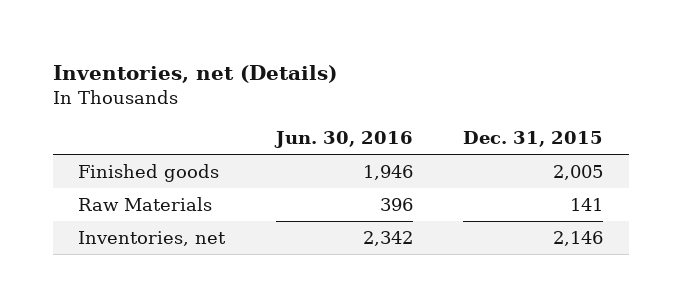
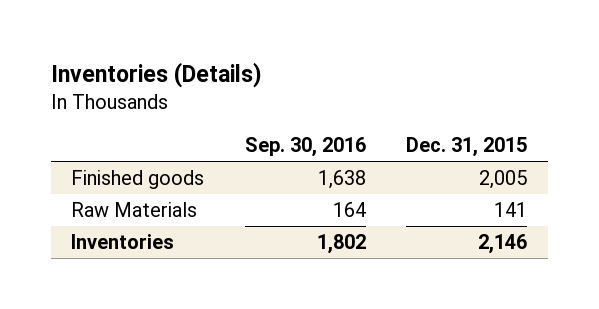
- Inventories, net (Details)
+ Inventories (Details)
- | Jun. 30, 2016 | Dec. 31, 2015
+ | Sep. 30, 2016 | Dec. 31, 2015
- Inventories, net | 2,342 | 2,146
+ Inventories | 1,802 | 2,146

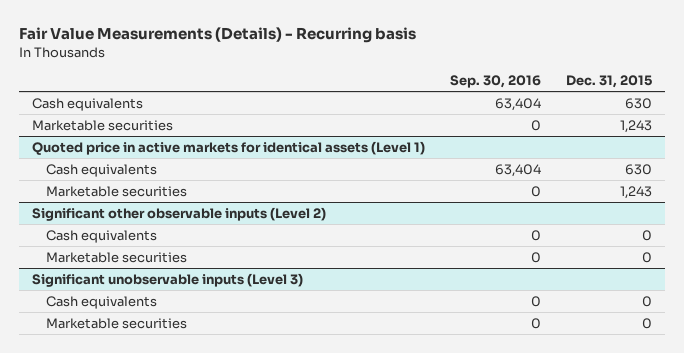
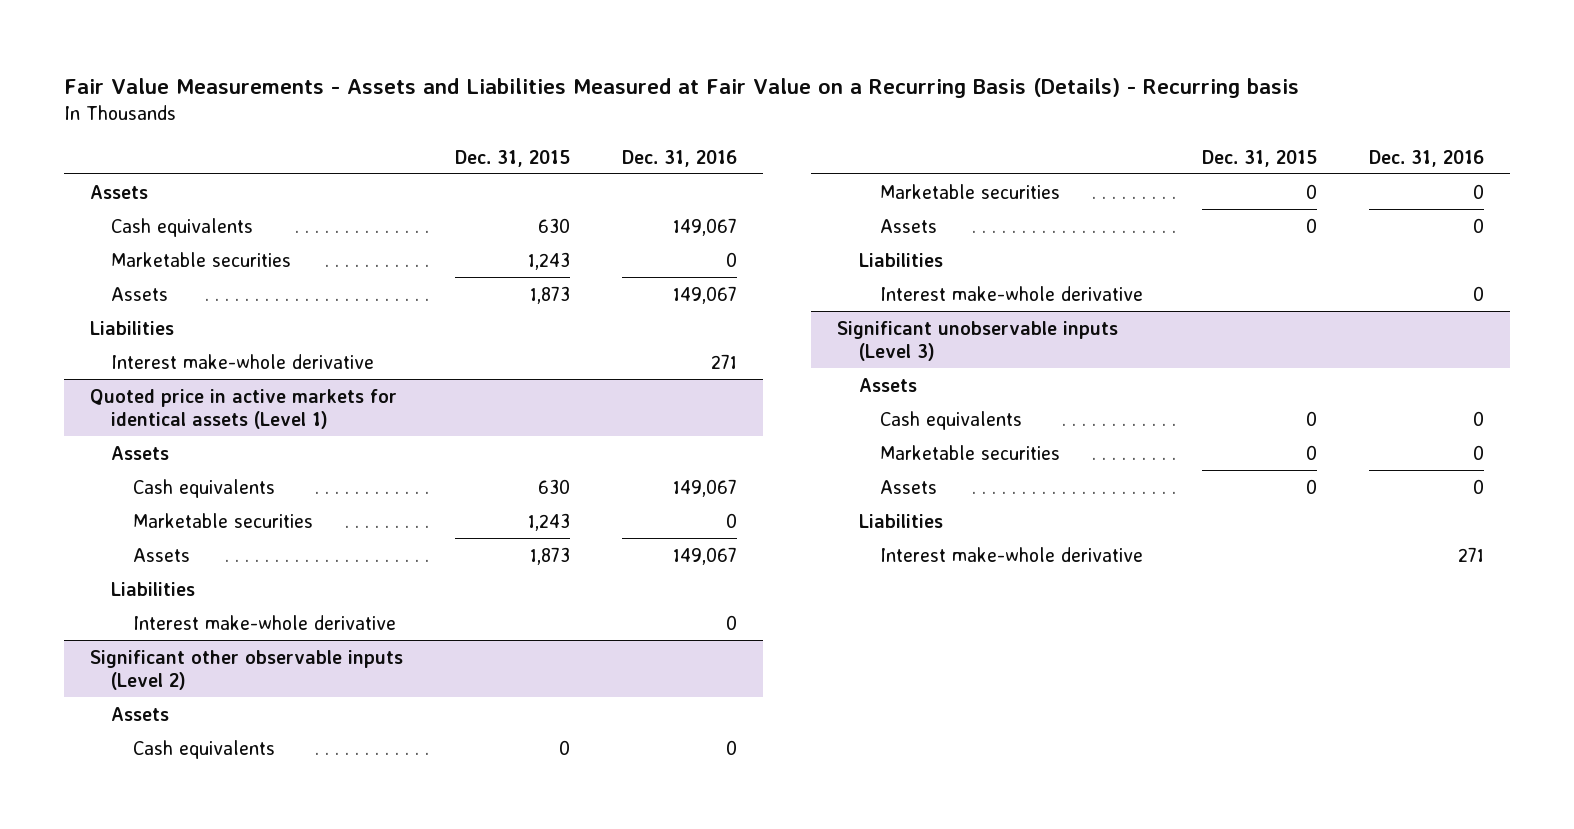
- Fair Value Measurements (Details) - Recurring basis
+ Fair Value Measurements - Assets and Liabilities Measured at Fair Value on a Recurring Basis (Details) - Recurring basis
- | Sep. 30, 2016 | Dec. 31, 2015
+ | Dec. 31, 2015 | Dec. 31, 2016
+ Assets
+ Assets | 1,873 | 149,067
+ Liabilities
+ Interest make-whole derivative | | 271
@ Quoted price in active markets for identical assets (Level 1)
+ Assets
+ Assets | 1,873 | 149,067
+ Liabilities
+ Interest make-whole derivative | | 0
@ Significant other observable inputs (Level 2)
+ Assets
+ Assets | 0 | 0
+ Liabilities
+ Interest make-whole derivative | | 0
@ Significant unobservable inputs (Level 3)
+ Assets
+ Assets | 0 | 0
+ Liabilities
+ Interest make-whole derivative | | 271

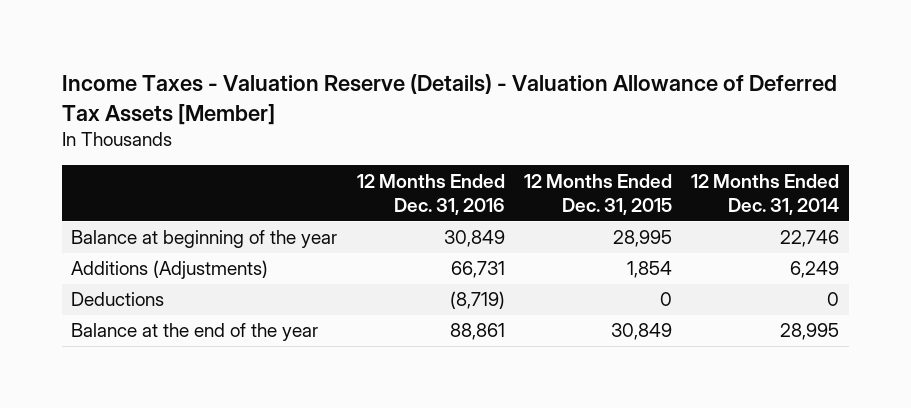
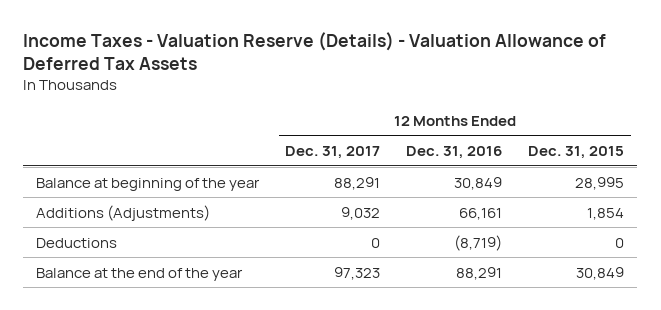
- Income Taxes - Valuation Reserve (Details) - Valuation Allowance of Deferred Tax Assets [Member]
+ Income Taxes - Valuation Reserve (Details) - Valuation Allowance of Deferred Tax Assets
- | 12 Months Ended Dec. 31, 2016 | 12 Months Ended Dec. 31, 2015 | 12 Months Ended Dec. 31, 2014
+ | 12 Months Ended Dec. 31, 2017 | 12 Months Ended Dec. 31, 2016 | 12 Months Ended Dec. 31, 2015
- Additions (Adjustments) | 66,731 | 1,854 | 6,249
+ Additions (Adjustments) | 9,032 | 66,161 | 1,854
- Balance at the end of the year | 88,861 | 30,849 | 28,995
+ Balance at the end of the year | 97,323 | 88,291 | 30,849

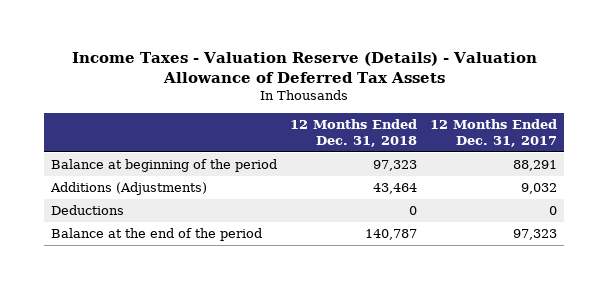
- | 12 Months Ended Dec. 31, 2017 | 12 Months Ended Dec. 31, 2016 | 12 Months Ended Dec. 31, 2015
+ | 12 Months Ended Dec. 31, 2018 | 12 Months Ended Dec. 31, 2017
- Balance at beginning of the year | 88,291 | 30,849 | 28,995
+ Balance at beginning of the period | 97,323 | 88,291
- Balance at the end of the year | 97,323 | 88,291 | 30,849
+ Balance at the end of the period | 140,787 | 97,323

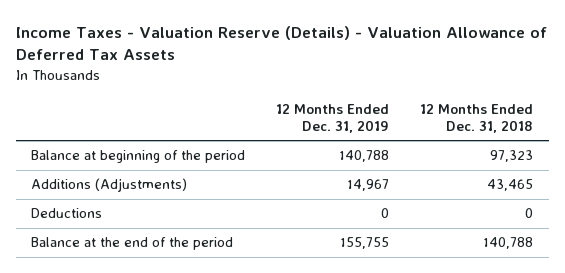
- | 12 Months Ended Dec. 31, 2018 | 12 Months Ended Dec. 31, 2017
+ | 12 Months Ended Dec. 31, 2019 | 12 Months Ended Dec. 31, 2018
- Additions (Adjustments) | 43,464 | 9,032
+ Additions (Adjustments) | 14,967 | 43,465
- Balance at the end of the period | 140,787 | 97,323
+ Balance at the end of the period | 155,755 | 140,788

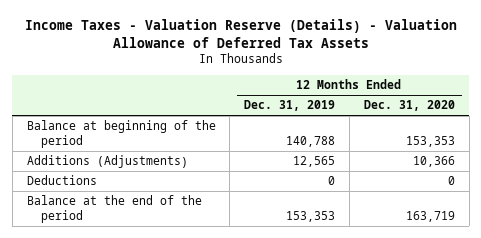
- | 12 Months Ended Dec. 31, 2019 | 12 Months Ended Dec. 31, 2018
+ | 12 Months Ended Dec. 31, 2019 | 12 Months Ended Dec. 31, 2020
- Additions (Adjustments) | 14,967 | 43,465
+ Additions (Adjustments) | 12,565 | 10,366
- Balance at the end of the period | 155,755 | 140,788
+ Balance at the end of the period | 153,353 | 163,719

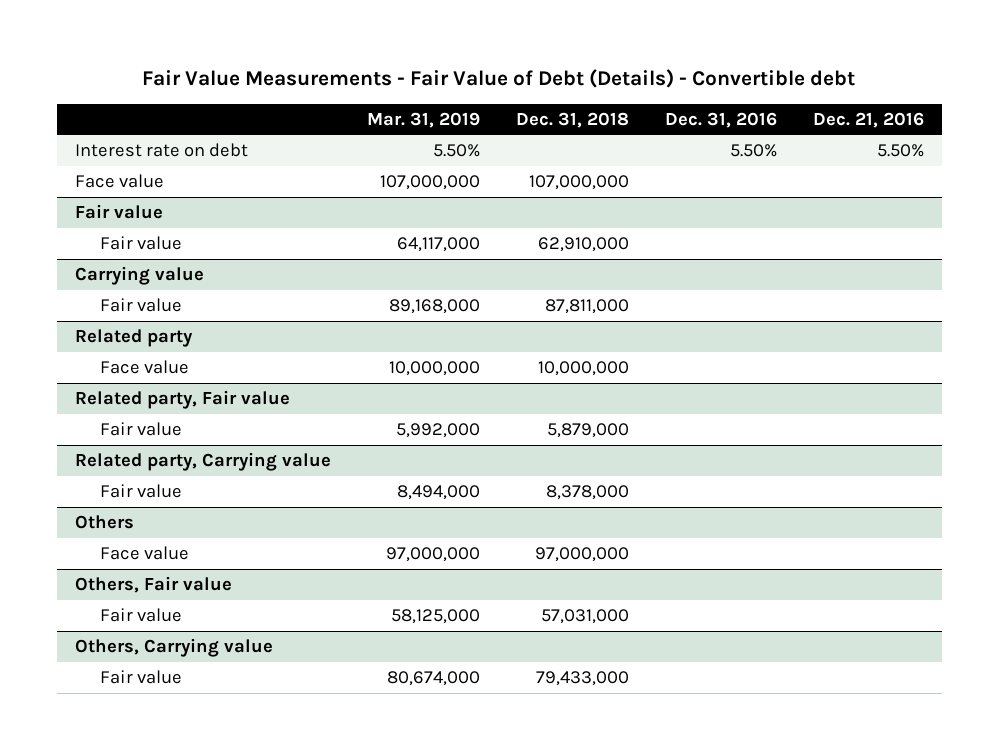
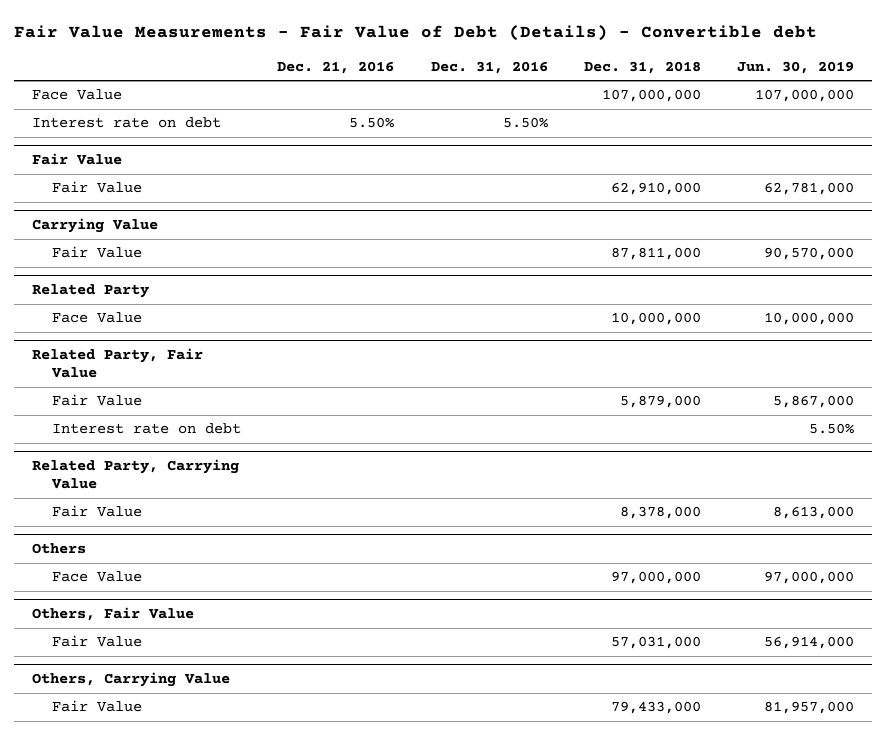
- | Mar. 31, 2019 | Dec. 31, 2018 | Dec. 31, 2016 | Dec. 21, 2016
+ | Dec. 21, 2016 | Dec. 31, 2016 | Dec. 31, 2018 | Jun. 30, 2019
+ Face Value | | | 107,000,000 | 107,000,000
- Face value | 107,000,000 | 107,000,000 | |
- Fair value
- Fair value | 64,117,000 | 62,910,000 | |
- Carrying value
- Fair value | 89,168,000 | 87,811,000 | |
- Related party
- Face value | 10,000,000 | 10,000,000 | |
- Related party, Fair value
- Fair value | 5,992,000 | 5,879,000 | |
- Related party, Carrying value
- Fair value | 8,494,000 | 8,378,000 | |
+ Fair Value
+ Fair Value | | | 62,910,000 | 62,781,000
+ Carrying Value
+ Fair Value | | | 87,811,000 | 90,570,000
+ Related Party
+ Face Value | | | 10,000,000 | 10,000,000
+ Related Party, Fair Value
+ Fair Value | | | 5,879,000 | 5,867,000
+ Interest rate on debt | | | | 5.50%
+ Related Party, Carrying Value
+ Fair Value | | | 8,378,000 | 8,613,000
@ Others
- Face value | 97,000,000 | 97,000,000 | |
- Others, Fair value
- Fair value | 58,125,000 | 57,031,000 | |
- Others, Carrying value
- Fair value | 80,674,000 | 79,433,000 | |
@ Others
+ Face Value | | | 97,000,000 | 97,000,000
+ Others, Fair Value
+ Fair Value | | | 57,031,000 | 56,914,000
+ Others, Carrying Value
+ Fair Value | | | 79,433,000 | 81,957,000

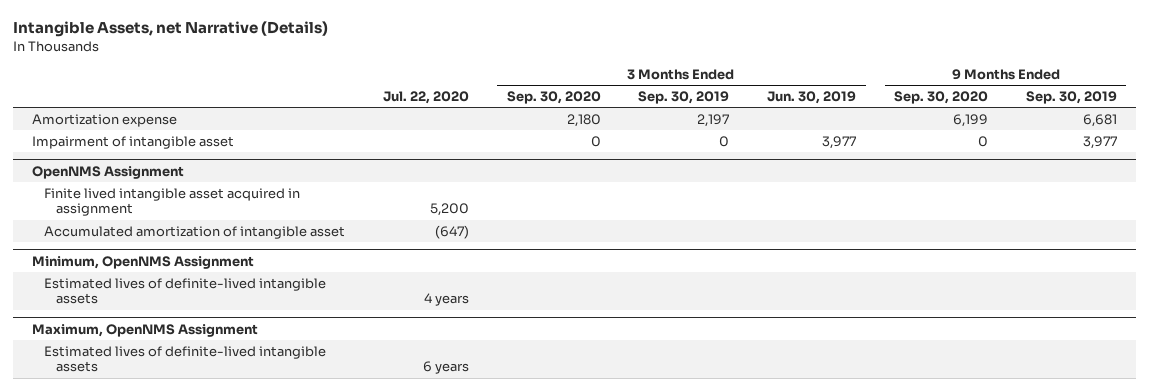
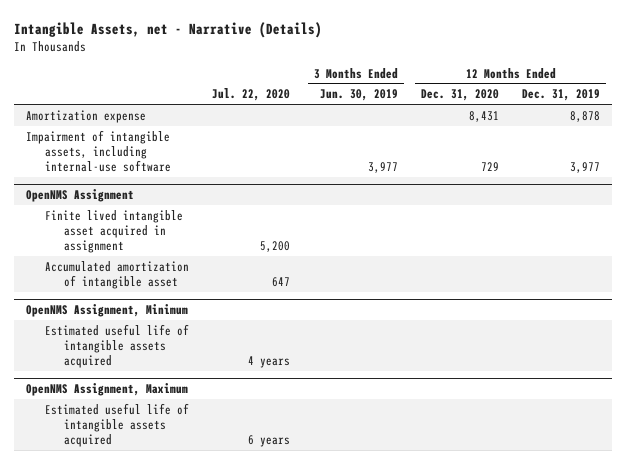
- Intangible Assets, net Narrative (Details)
+ Intangible Assets, net - Narrative (Details)
- | Jul. 22, 2020 | 3 Months Ended Sep. 30, 2020 | 3 Months Ended Sep. 30, 2019 | 3 Months Ended Jun. 30, 2019 | 9 Months Ended Sep. 30, 2020 | 9 Months Ended Sep. 30, 2019
+ | Jul. 22, 2020 | 3 Months Ended Jun. 30, 2019 | 12 Months Ended Dec. 31, 2020 | 12 Months Ended Dec. 31, 2019
- Impairment of intangible asset | | 0 | 0 | 3,977 | 0 | 3,977
+ Impairment of intangible assets, including internal-use software | | 3,977 | 729 | 3,977
@ OpenNMS Assignment
- Accumulated amortization of intangible asset | (647) | | | | |
- Minimum, OpenNMS Assignment
- Estimated lives of definite-lived intangible assets | 4 years | | | | |
- Maximum, OpenNMS Assignment
- Estimated lives of definite-lived intangible assets | 6 years | | | | |
@ OpenNMS Assignment
+ Accumulated amortization of intangible asset | 647 | | |
+ OpenNMS Assignment, Minimum
+ Estimated useful life of intangible assets acquired | 4 years | | |
+ OpenNMS Assignment, Maximum
+ Estimated useful life of intangible assets acquired | 6 years | | |

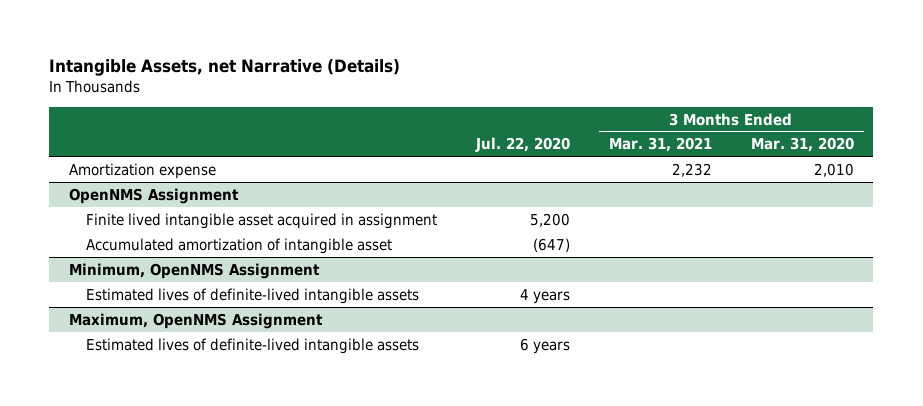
- Intangible Assets, net - Narrative (Details)
+ Intangible Assets, net Narrative (Details)
- | Jul. 22, 2020 | 3 Months Ended Jun. 30, 2019 | 12 Months Ended Dec. 31, 2020 | 12 Months Ended Dec. 31, 2019
+ | Jul. 22, 2020 | 3 Months Ended Mar. 31, 2021 | 3 Months Ended Mar. 31, 2020
- Impairment of intangible assets, including internal-use software | | 3,977 | 729 | 3,977
@ OpenNMS Assignment
- Accumulated amortization of intangible asset | 647 | | |
- OpenNMS Assignment, Minimum
- Estimated useful life of intangible assets acquired | 4 years | | |
- OpenNMS Assignment, Maximum
- Estimated useful life of intangible assets acquired | 6 years | | |
@ OpenNMS Assignment
+ Accumulated amortization of intangible asset | (647) | |
+ Minimum, OpenNMS Assignment
+ Estimated lives of definite-lived intangible assets | 4 years | |
+ Maximum, OpenNMS Assignment
+ Estimated lives of definite-lived intangible assets | 6 years | |

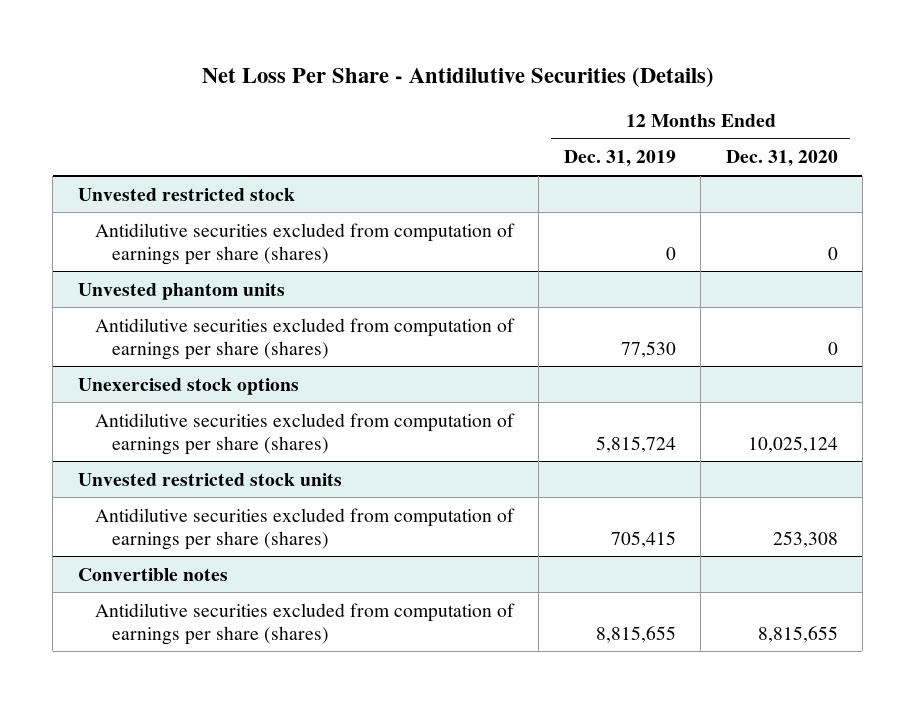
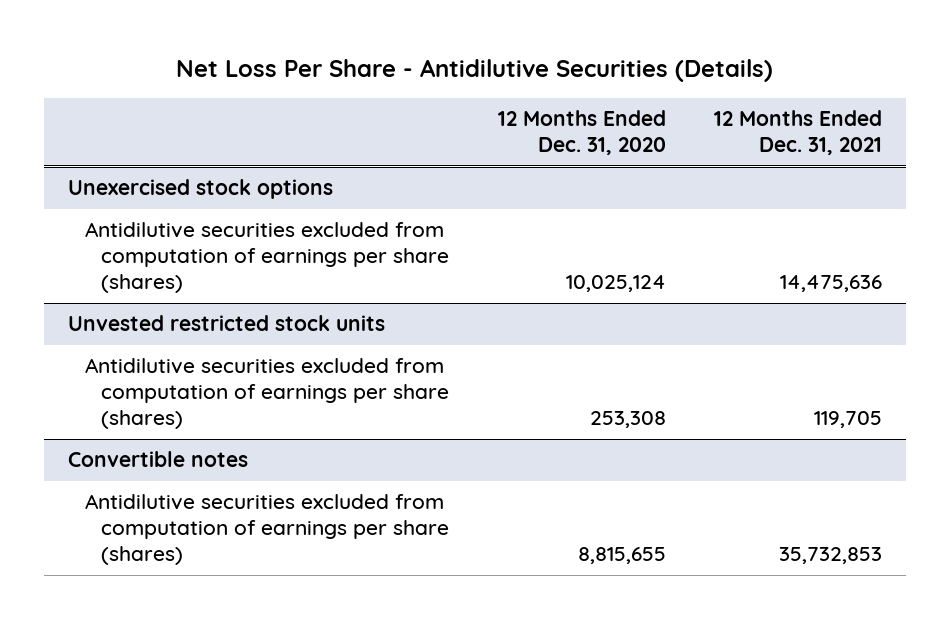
- | 12 Months Ended Dec. 31, 2019 | 12 Months Ended Dec. 31, 2020
+ | 12 Months Ended Dec. 31, 2020 | 12 Months Ended Dec. 31, 2021
- Unvested restricted stock
- Antidilutive securities excluded from computation of earnings per share (shares) | 0 | 0
- Unvested phantom units
- Antidilutive securities excluded from computation of earnings per share (shares) | 77,530 | 0

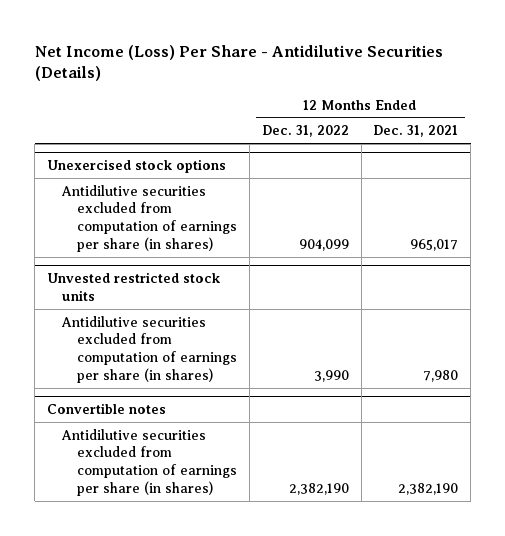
- Net Loss Per Share - Antidilutive Securities (Details)
+ Net Income (Loss) Per Share - Antidilutive Securities (Details)
- | 12 Months Ended Dec. 31, 2020 | 12 Months Ended Dec. 31, 2021
+ | 12 Months Ended Dec. 31, 2022 | 12 Months Ended Dec. 31, 2021
@ Unexercised stock options
- Antidilutive securities excluded from computation of earnings per share (shares) | 10,025,124 | 14,475,636
+ Antidilutive securities excluded from computation of earnings per share (in shares) | 904,099 | 965,017
@ Unvested restricted stock units
- Antidilutive securities excluded from computation of earnings per share (shares) | 253,308 | 119,705
+ Antidilutive securities excluded from computation of earnings per share (in shares) | 3,990 | 7,980
@ Convertible notes
- Antidilutive securities excluded from computation of earnings per share (shares) | 8,815,655 | 35,732,853
+ Antidilutive securities excluded from computation of earnings per share (in shares) | 2,382,190 | 2,382,190

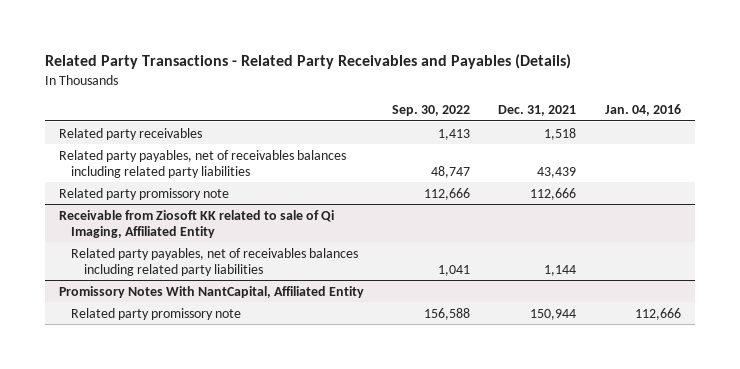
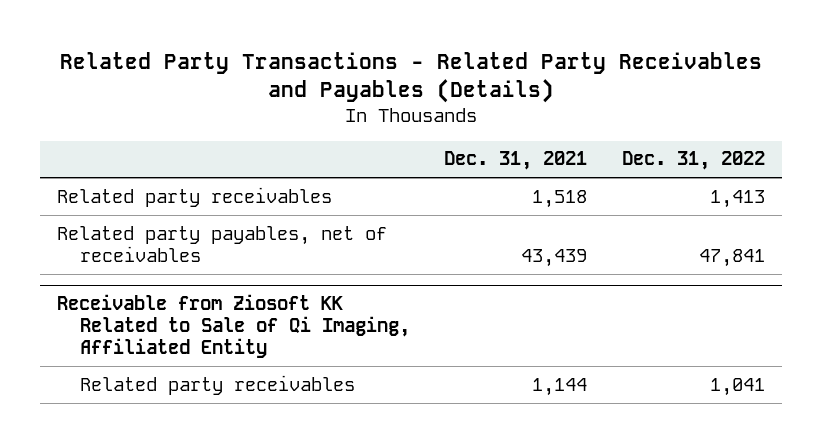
- | Sep. 30, 2022 | Dec. 31, 2021 | Jan. 04, 2016
+ | Dec. 31, 2021 | Dec. 31, 2022
- Related party payables, net of receivables balances including related party liabilities | 48,747 | 43,439 |
- Related party promissory note | 112,666 | 112,666 |
- Receivable from Ziosoft KK related to sale of Qi Imaging, Affiliated Entity
- Related party payables, net of receivables balances including related party liabilities | 1,041 | 1,144 |
- Promissory Notes With NantCapital, Affiliated Entity
- Related party promissory note | 156,588 | 150,944 | 112,666
+ Related party payables, net of receivables | 43,439 | 47,841
+ Receivable from Ziosoft KK Related to Sale of Qi Imaging, Affiliated Entity
+ Related party receivables | 1,144 | 1,041

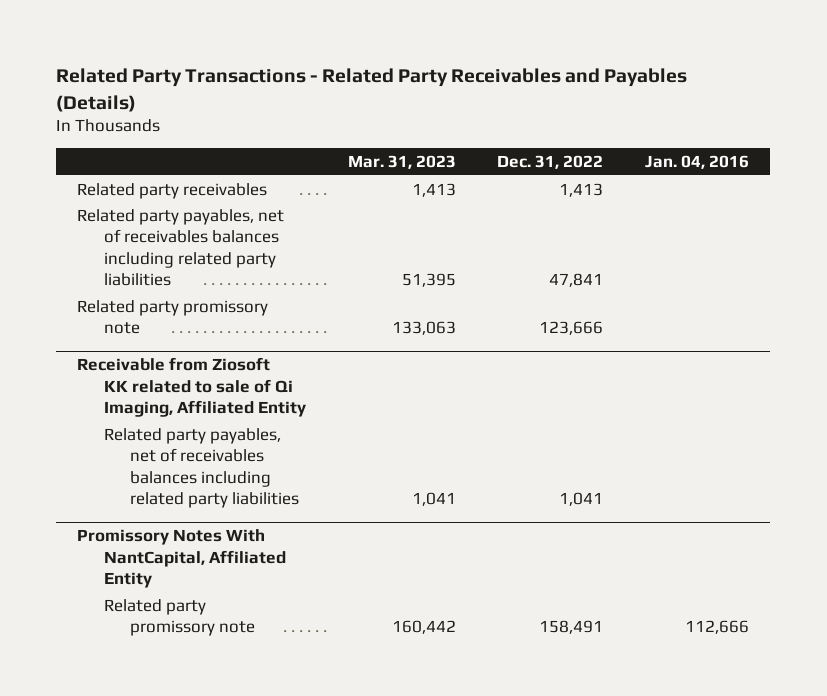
- | Dec. 31, 2021 | Dec. 31, 2022
+ | Mar. 31, 2023 | Dec. 31, 2022 | Jan. 04, 2016
- Related party payables, net of receivables | 43,439 | 47,841
- Receivable from Ziosoft KK Related to Sale of Qi Imaging, Affiliated Entity
- Related party receivables | 1,144 | 1,041
+ Related party payables, net of receivables balances including related party liabilities | 51,395 | 47,841 |
+ Related party promissory note | 133,063 | 123,666 |
+ Receivable from Ziosoft KK related to sale of Qi Imaging, Affiliated Entity
+ Related party payables, net of receivables balances including related party liabilities | 1,041 | 1,041 |
+ Promissory Notes With NantCapital, Affiliated Entity
+ Related party promissory note | 160,442 | 158,491 | 112,666

